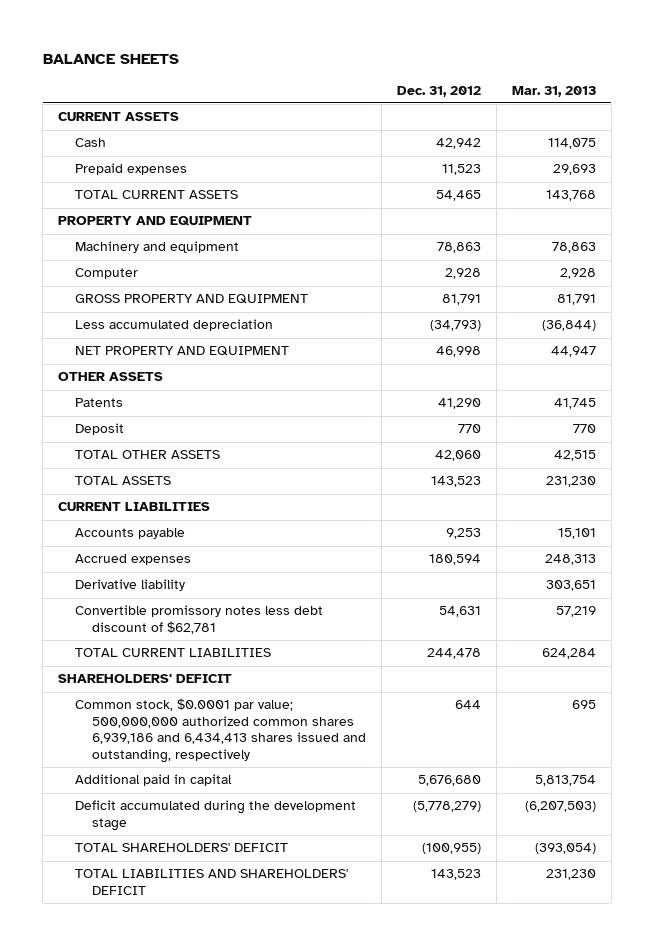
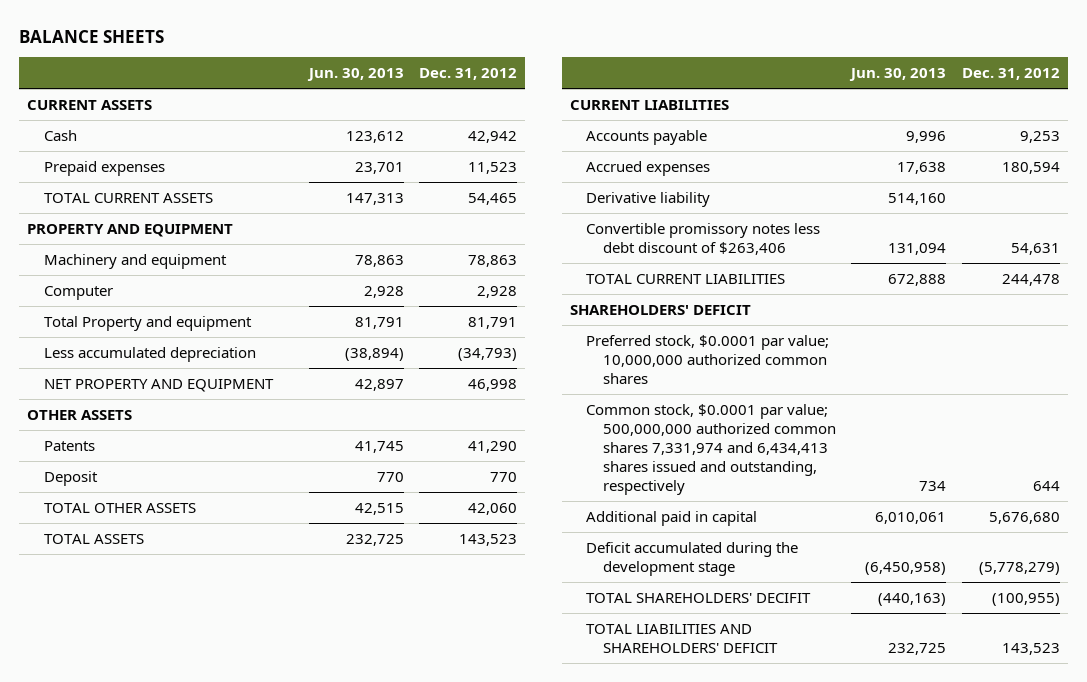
- | Dec. 31, 2012 | Mar. 31, 2013
+ | Jun. 30, 2013 | Dec. 31, 2012
- GROSS PROPERTY AND EQUIPMENT | 81,791 | 81,791
+ Total Property and equipment | 81,791 | 81,791
- Convertible promissory notes less debt discount of $62,781 | 54,631 | 57,219
+ Convertible promissory notes less debt discount of $263,406 | 131,094 | 54,631
- Common stock, $0.0001 par value; 500,000,000 authorized common shares 6,939,186 and 6,434,413 shares issued and outstanding, respectively | 644 | 695
+ Preferred stock, $0.0001 par value; 10,000,000 authorized common shares
+ Common stock, $0.0001 par value; 500,000,000 authorized common shares 7,331,974 and 6,434,413 shares issued and outstanding, respectively | 734 | 644
- TOTAL SHAREHOLDERS' DEFICIT | (100,955) | (393,054)
+ TOTAL SHAREHOLDERS' DECIFIT | (440,163) | (100,955)

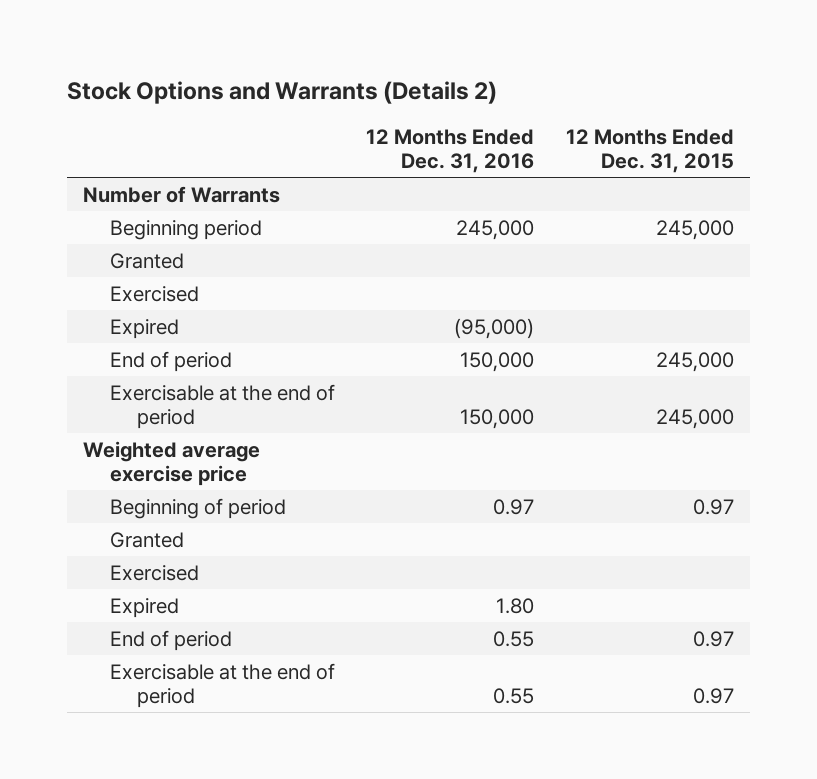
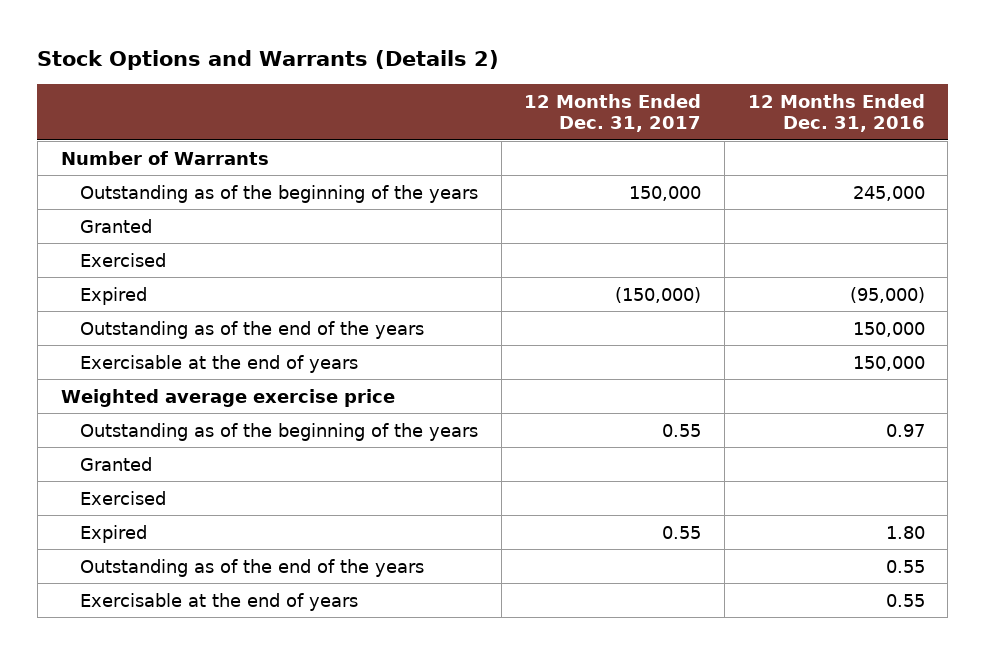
- | 12 Months Ended Dec. 31, 2016 | 12 Months Ended Dec. 31, 2015
+ | 12 Months Ended Dec. 31, 2017 | 12 Months Ended Dec. 31, 2016
- Beginning period | 245,000 | 245,000
+ Outstanding as of the beginning of the years | 150,000 | 245,000
- End of period | 150,000 | 245,000
- Exercisable at the end of period | 150,000 | 245,000
+ Outstanding as of the end of the years | | 150,000
+ Exercisable at the end of years | | 150,000
- Beginning of period | 0.97 | 0.97
+ Outstanding as of the beginning of the years | 0.55 | 0.97
- End of period | 0.55 | 0.97
- Exercisable at the end of period | 0.55 | 0.97
+ Outstanding as of the end of the years | | 0.55
+ Exercisable at the end of years | | 0.55

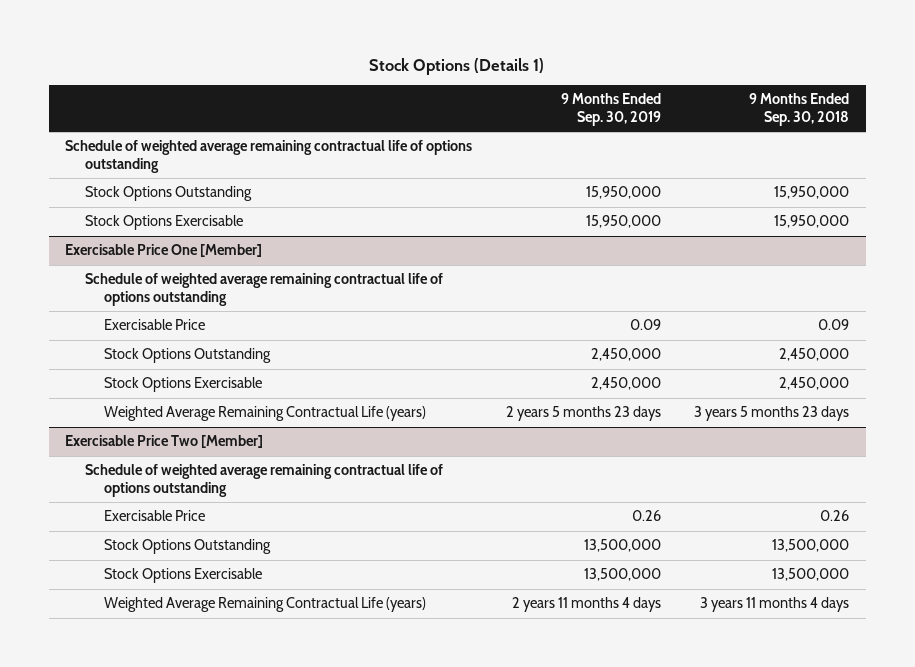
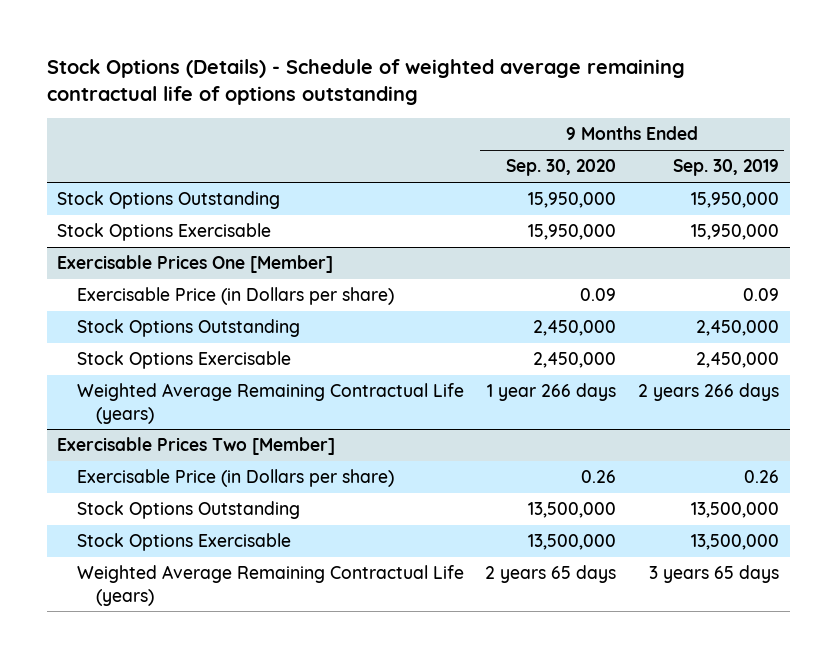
- Stock Options (Details 1)
+ Stock Options (Details) - Schedule of weighted average remaining contractual life of options outstanding
- | 9 Months Ended Sep. 30, 2019 | 9 Months Ended Sep. 30, 2018
+ | 9 Months Ended Sep. 30, 2020 | 9 Months Ended Sep. 30, 2019
- Schedule of weighted average remaining contractual life of options outstanding
- Exercisable Price One [Member]
- Schedule of weighted average remaining contractual life of options outstanding
- Exercisable Price | 0.09 | 0.09
+ Exercisable Prices One [Member]
+ Exercisable Price (in Dollars per share) | 0.09 | 0.09
- Weighted Average Remaining Contractual Life (years) | 2 years 5 months 23 days | 3 years 5 months 23 days
- Exercisable Price Two [Member]
- Schedule of weighted average remaining contractual life of options outstanding
- Exercisable Price | 0.26 | 0.26
+ Weighted Average Remaining Contractual Life (years) | 1 year 266 days | 2 years 266 days
+ Exercisable Prices Two [Member]
+ Exercisable Price (in Dollars per share) | 0.26 | 0.26
- Weighted Average Remaining Contractual Life (years) | 2 years 11 months 4 days | 3 years 11 months 4 days
+ Weighted Average Remaining Contractual Life (years) | 2 years 65 days | 3 years 65 days

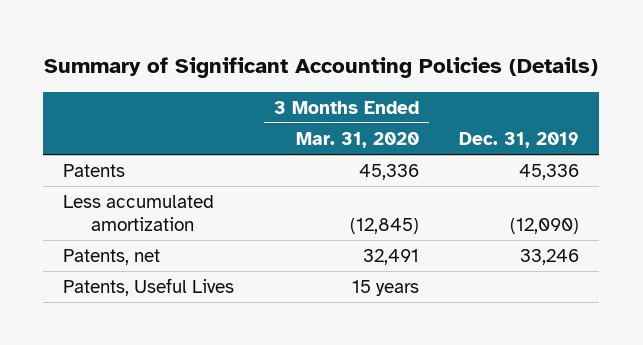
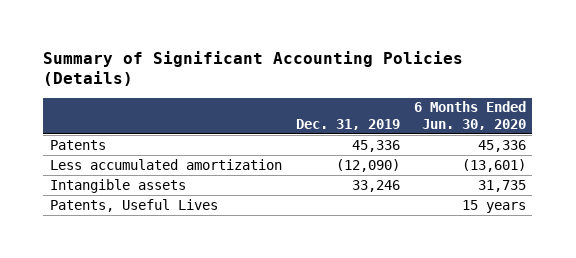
- | 3 Months Ended Mar. 31, 2020 | Dec. 31, 2019
+ | Dec. 31, 2019 | 6 Months Ended Jun. 30, 2020
- Patents, net | 32,491 | 33,246
+ Intangible assets | 33,246 | 31,735

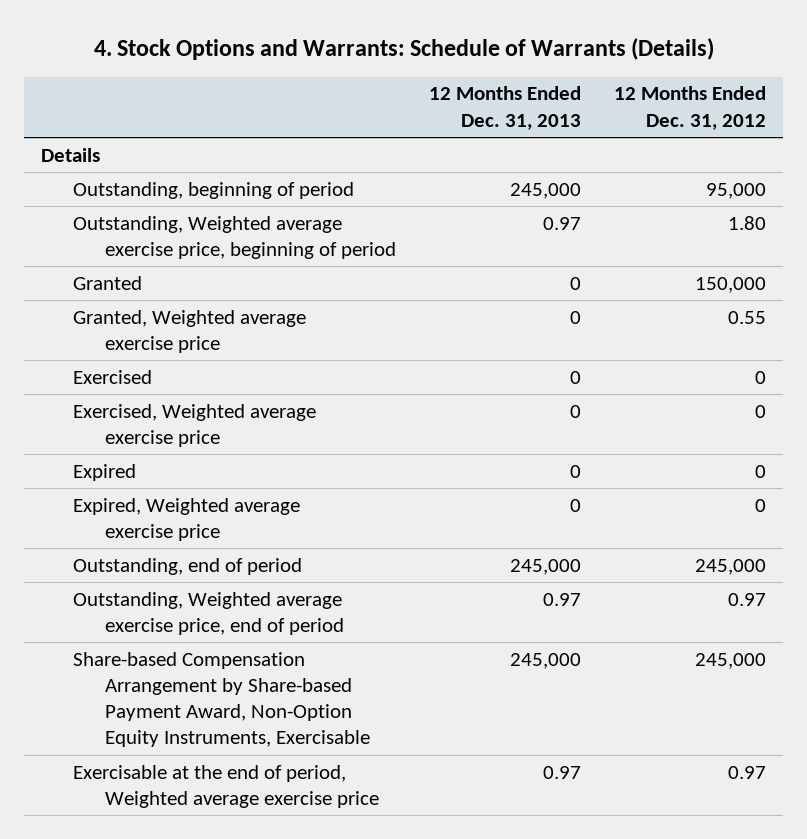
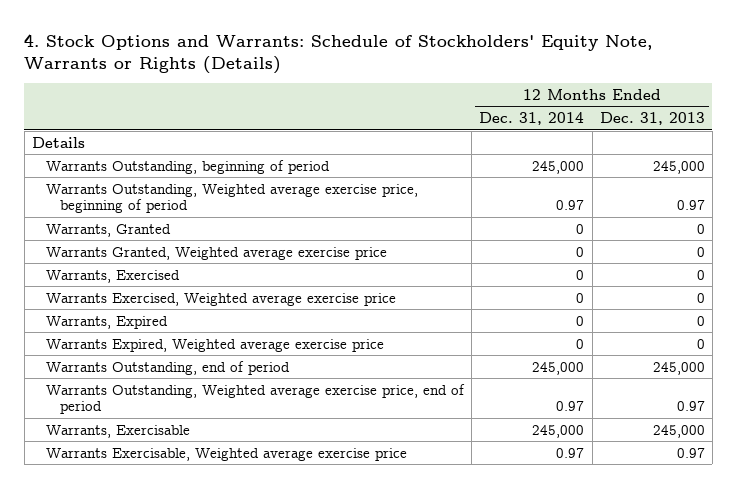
- 4. Stock Options and Warrants: Schedule of Warrants (Details)
+ 4. Stock Options and Warrants: Schedule of Stockholders' Equity Note, Warrants or Rights (Details)
- | 12 Months Ended Dec. 31, 2013 | 12 Months Ended Dec. 31, 2012
+ | 12 Months Ended Dec. 31, 2014 | 12 Months Ended Dec. 31, 2013
- Outstanding, beginning of period | 245,000 | 95,000
- Outstanding, Weighted average exercise price, beginning of period | 0.97 | 1.80
- Granted | 0 | 150,000
- Granted, Weighted average exercise price | 0 | 0.55
- Exercised | 0 | 0
- Exercised, Weighted average exercise price | 0 | 0
- Expired | 0 | 0
- Expired, Weighted average exercise price | 0 | 0
- Outstanding, end of period | 245,000 | 245,000
- Outstanding, Weighted average exercise price, end of period | 0.97 | 0.97
- Share-based Compensation Arrangement by Share-based Payment Award, Non-Option Equity Instruments, Exercisable | 245,000 | 245,000
- Exercisable at the end of period, Weighted average exercise price | 0.97 | 0.97
+ Warrants Outstanding, beginning of period | 245,000 | 245,000
+ Warrants Outstanding, Weighted average exercise price, beginning of period | 0.97 | 0.97
+ Warrants, Granted | 0 | 0
+ Warrants Granted, Weighted average exercise price | 0 | 0
+ Warrants, Exercised | 0 | 0
+ Warrants Exercised, Weighted average exercise price | 0 | 0
+ Warrants, Expired | 0 | 0
+ Warrants Expired, Weighted average exercise price | 0 | 0
+ Warrants Outstanding, end of period | 245,000 | 245,000
+ Warrants Outstanding, Weighted average exercise price, end of period | 0.97 | 0.97
+ Warrants, Exercisable | 245,000 | 245,000
+ Warrants Exercisable, Weighted average exercise price | 0.97 | 0.97

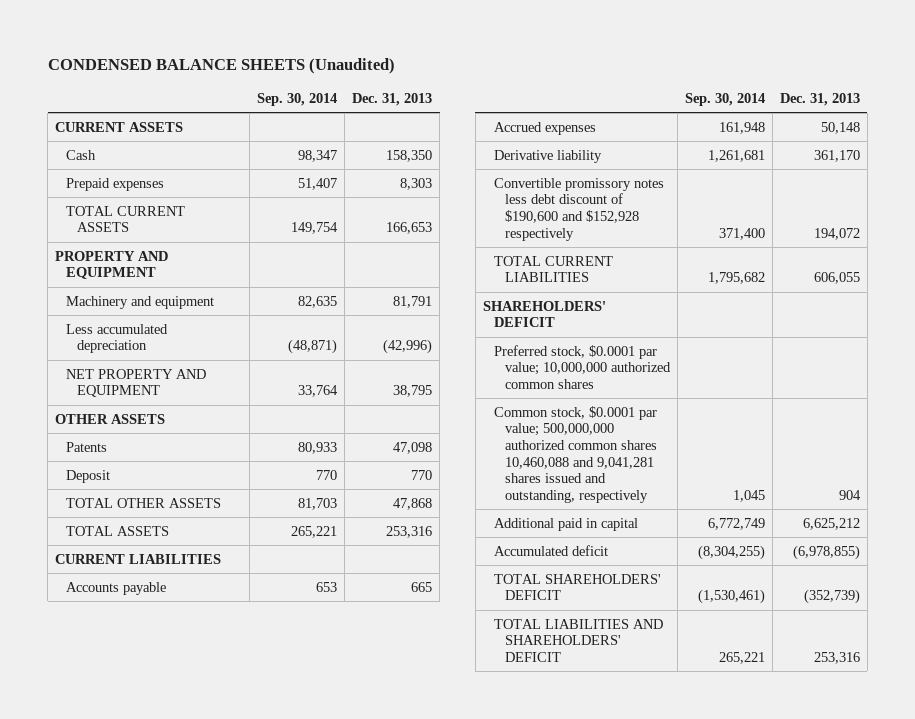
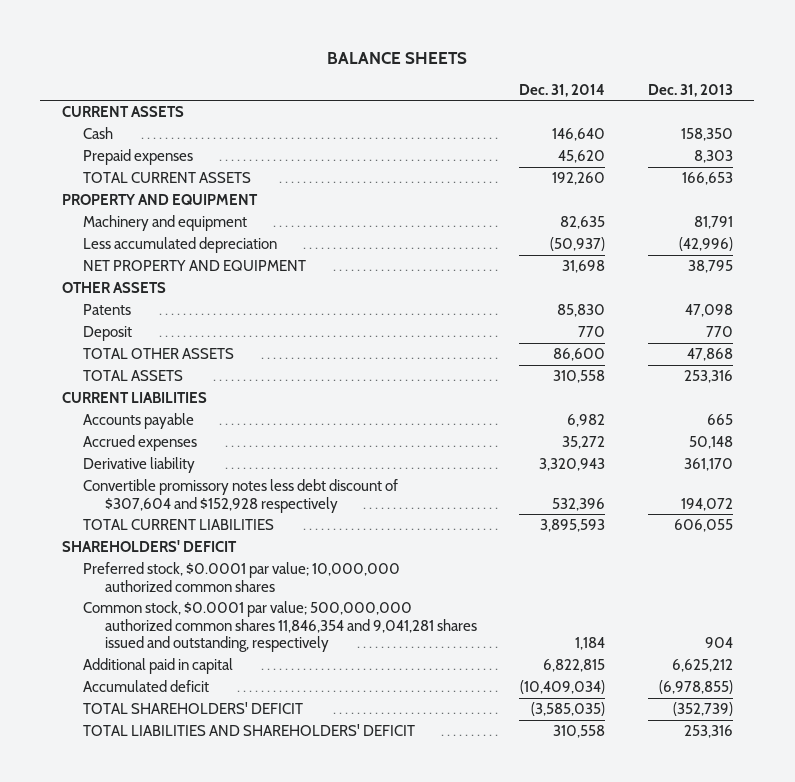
- CONDENSED BALANCE SHEETS (Unaudited)
+ BALANCE SHEETS
- | Sep. 30, 2014 | Dec. 31, 2013
+ | Dec. 31, 2014 | Dec. 31, 2013
- Convertible promissory notes less debt discount of $190,600 and $152,928 respectively | 371,400 | 194,072
+ Convertible promissory notes less debt discount of $307,604 and $152,928 respectively | 532,396 | 194,072
- Common stock, $0.0001 par value; 500,000,000 authorized common shares 10,460,088 and 9,041,281 shares issued and outstanding, respectively | 1,045 | 904
+ Common stock, $0.0001 par value; 500,000,000 authorized common shares 11,846,354 and 9,041,281 shares issued and outstanding, respectively | 1,184 | 904

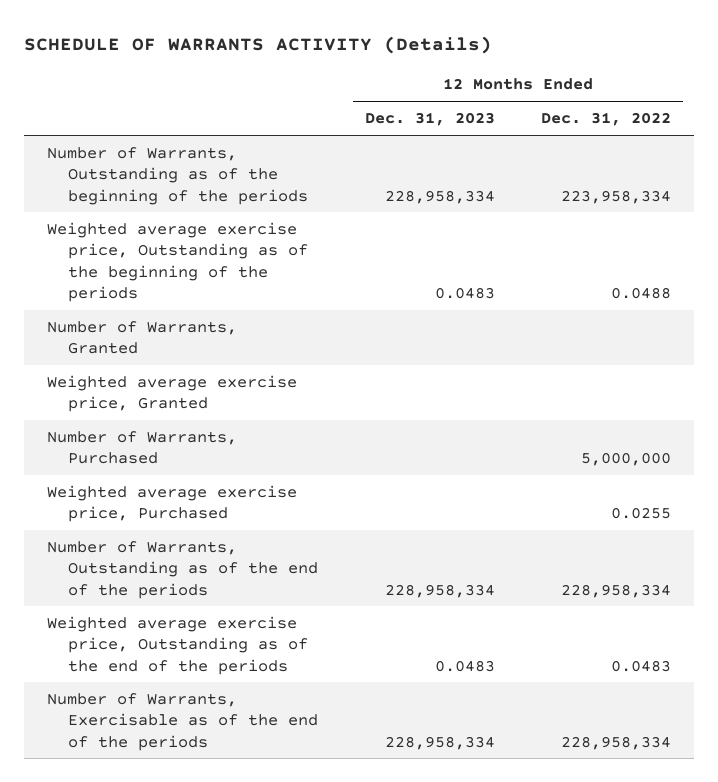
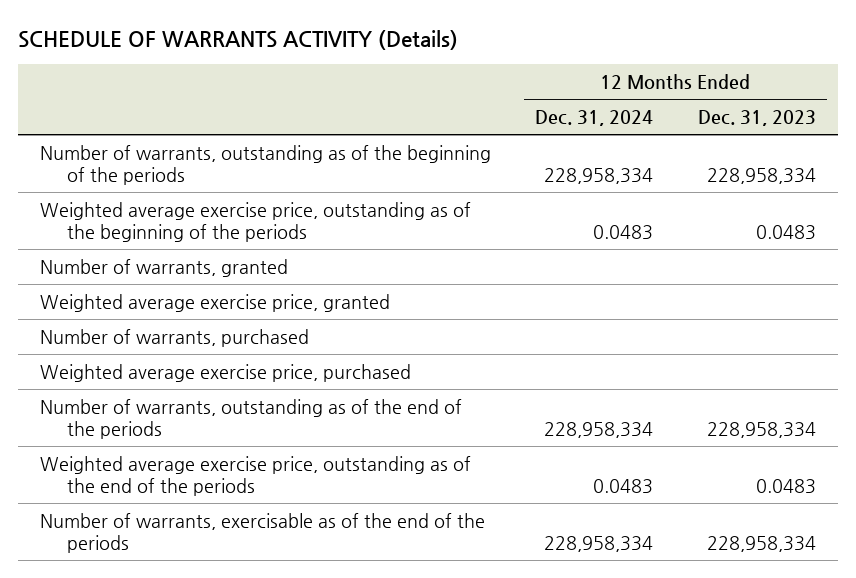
- | 12 Months Ended Dec. 31, 2023 | 12 Months Ended Dec. 31, 2022
+ | 12 Months Ended Dec. 31, 2024 | 12 Months Ended Dec. 31, 2023
- Number of Warrants, Outstanding as of the beginning of the periods | 228,958,334 | 223,958,334
- Weighted average exercise price, Outstanding as of the beginning of the periods | 0.0483 | 0.0488
- Number of Warrants, Granted
- Weighted average exercise price, Granted
- Number of Warrants, Purchased | | 5,000,000
- Weighted average exercise price, Purchased | | 0.0255
- Number of Warrants, Outstanding as of the end of the periods | 228,958,334 | 228,958,334
- Weighted average exercise price, Outstanding as of the end of the periods | 0.0483 | 0.0483
- Number of Warrants, Exercisable as of the end of the periods | 228,958,334 | 228,958,334
+ Number of warrants, outstanding as of the beginning of the periods | 228,958,334 | 228,958,334
+ Weighted average exercise price, outstanding as of the beginning of the periods | 0.0483 | 0.0483
+ Number of warrants, granted
+ Weighted average exercise price, granted
+ Number of warrants, purchased
+ Weighted average exercise price, purchased
+ Number of warrants, outstanding as of the end of the periods | 228,958,334 | 228,958,334
+ Weighted average exercise price, outstanding as of the end of the periods | 0.0483 | 0.0483
+ Number of warrants, exercisable as of the end of the periods | 228,958,334 | 228,958,334

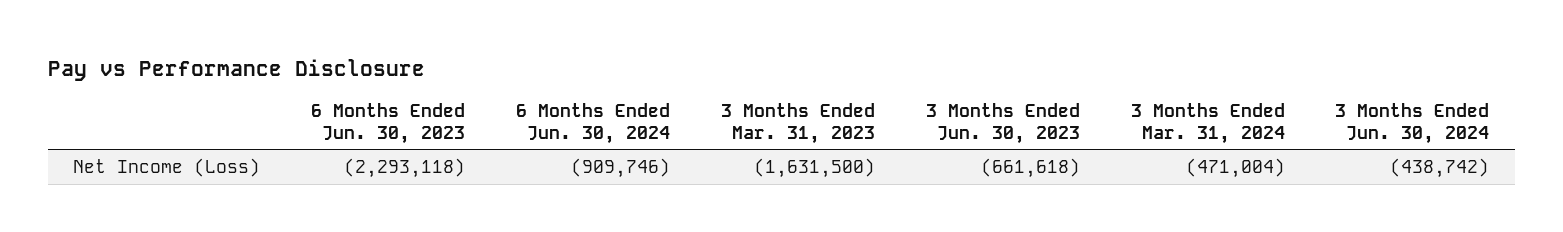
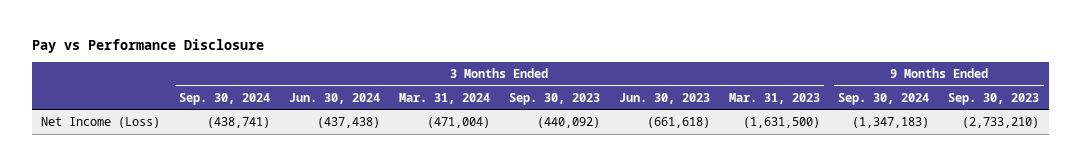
- | 6 Months Ended Jun. 30, 2023 | 6 Months Ended Jun. 30, 2024 | 3 Months Ended Mar. 31, 2023 | 3 Months Ended Jun. 30, 2023 | 3 Months Ended Mar. 31, 2024 | 3 Months Ended Jun. 30, 2024
+ | 3 Months Ended Sep. 30, 2024 | 3 Months Ended Jun. 30, 2024 | 3 Months Ended Mar. 31, 2024 | 3 Months Ended Sep. 30, 2023 | 3 Months Ended Jun. 30, 2023 | 3 Months Ended Mar. 31, 2023 | 9 Months Ended Sep. 30, 2024 | 9 Months Ended Sep. 30, 2023
- Net Income (Loss) | (2,293,118) | (909,746) | (1,631,500) | (661,618) | (471,004) | (438,742)
+ Net Income (Loss) | (438,741) | (437,438) | (471,004) | (440,092) | (661,618) | (1,631,500) | (1,347,183) | (2,733,210)

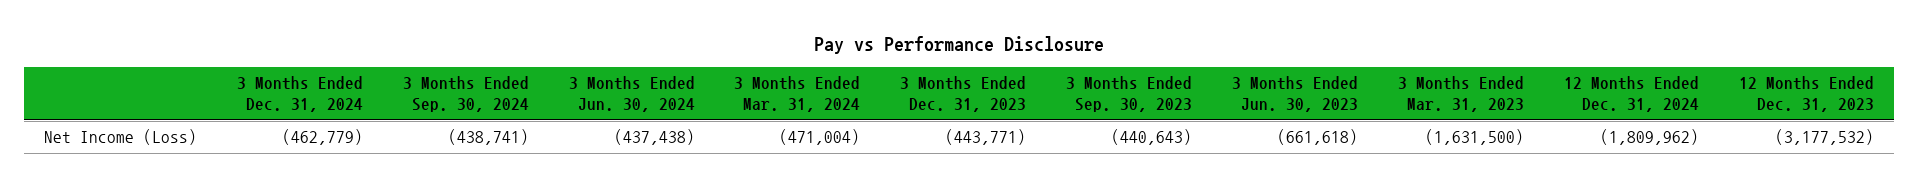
- | 3 Months Ended Sep. 30, 2024 | 3 Months Ended Jun. 30, 2024 | 3 Months Ended Mar. 31, 2024 | 3 Months Ended Sep. 30, 2023 | 3 Months Ended Jun. 30, 2023 | 3 Months Ended Mar. 31, 2023 | 9 Months Ended Sep. 30, 2024 | 9 Months Ended Sep. 30, 2023
+ | 3 Months Ended Dec. 31, 2024 | 3 Months Ended Sep. 30, 2024 | 3 Months Ended Jun. 30, 2024 | 3 Months Ended Mar. 31, 2024 | 3 Months Ended Dec. 31, 2023 | 3 Months Ended Sep. 30, 2023 | 3 Months Ended Jun. 30, 2023 | 3 Months Ended Mar. 31, 2023 | 12 Months Ended Dec. 31, 2024 | 12 Months Ended Dec. 31, 2023
- Net Income (Loss) | (438,741) | (437,438) | (471,004) | (440,092) | (661,618) | (1,631,500) | (1,347,183) | (2,733,210)
+ Net Income (Loss) | (462,779) | (438,741) | (437,438) | (471,004) | (443,771) | (440,643) | (661,618) | (1,631,500) | (1,809,962) | (3,177,532)

